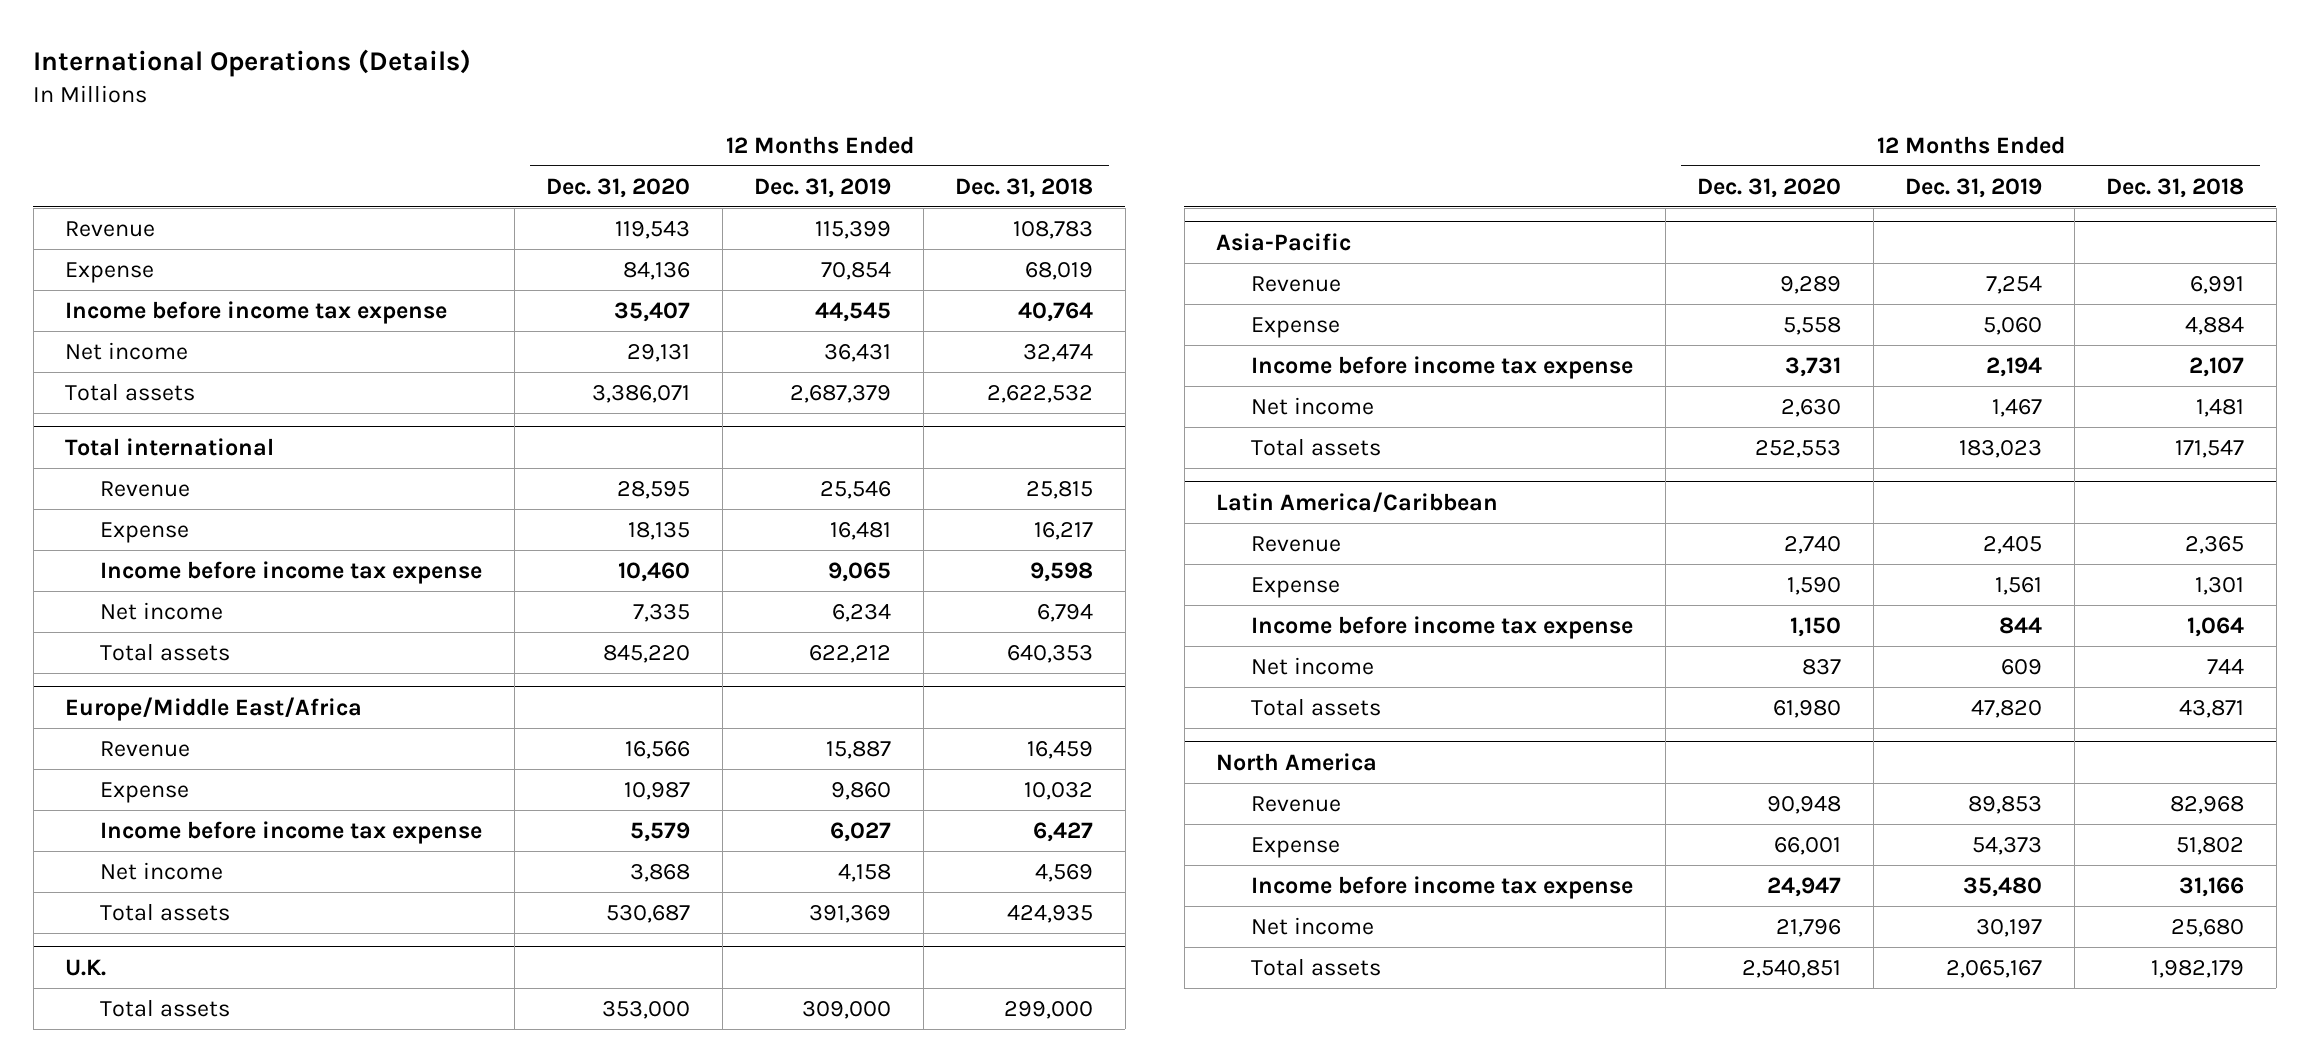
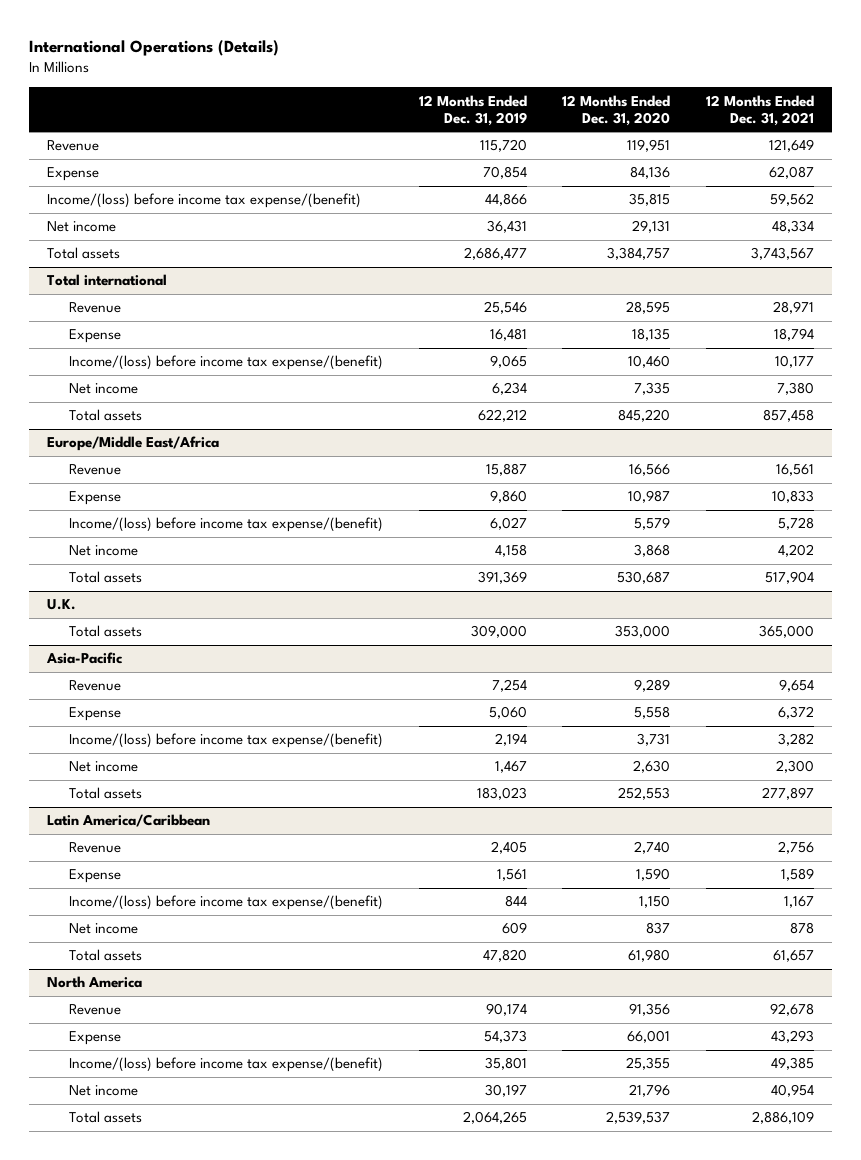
- | 12 Months Ended Dec. 31, 2020 | 12 Months Ended Dec. 31, 2019 | 12 Months Ended Dec. 31, 2018
+ | 12 Months Ended Dec. 31, 2019 | 12 Months Ended Dec. 31, 2020 | 12 Months Ended Dec. 31, 2021
- Revenue | 119,543 | 115,399 | 108,783
+ Revenue | 115,720 | 119,951 | 121,649
- Income before income tax expense | 35,407 | 44,545 | 40,764
+ Income/(loss) before income tax expense/(benefit) | 44,866 | 35,815 | 59,562
- Total assets | 3,386,071 | 2,687,379 | 2,622,532
+ Total assets | 2,686,477 | 3,384,757 | 3,743,567
@ Total international
- Income before income tax expense | 10,460 | 9,065 | 9,598
+ Income/(loss) before income tax expense/(benefit) | 9,065 | 10,460 | 10,177
@ Europe/Middle East/Africa
- Income before income tax expense | 5,579 | 6,027 | 6,427
+ Income/(loss) before income tax expense/(benefit) | 6,027 | 5,579 | 5,728
@ Asia-Pacific
- Income before income tax expense | 3,731 | 2,194 | 2,107
+ Income/(loss) before income tax expense/(benefit) | 2,194 | 3,731 | 3,282
@ Latin America/Caribbean
- Income before income tax expense | 1,150 | 844 | 1,064
+ Income/(loss) before income tax expense/(benefit) | 844 | 1,150 | 1,167
@ North America
- Revenue | 90,948 | 89,853 | 82,968
+ Revenue | 90,174 | 91,356 | 92,678
- Income before income tax expense | 24,947 | 35,480 | 31,166
+ Income/(loss) before income tax expense/(benefit) | 35,801 | 25,355 | 49,385
- Total assets | 2,540,851 | 2,065,167 | 1,982,179
+ Total assets | 2,064,265 | 2,539,537 | 2,886,109

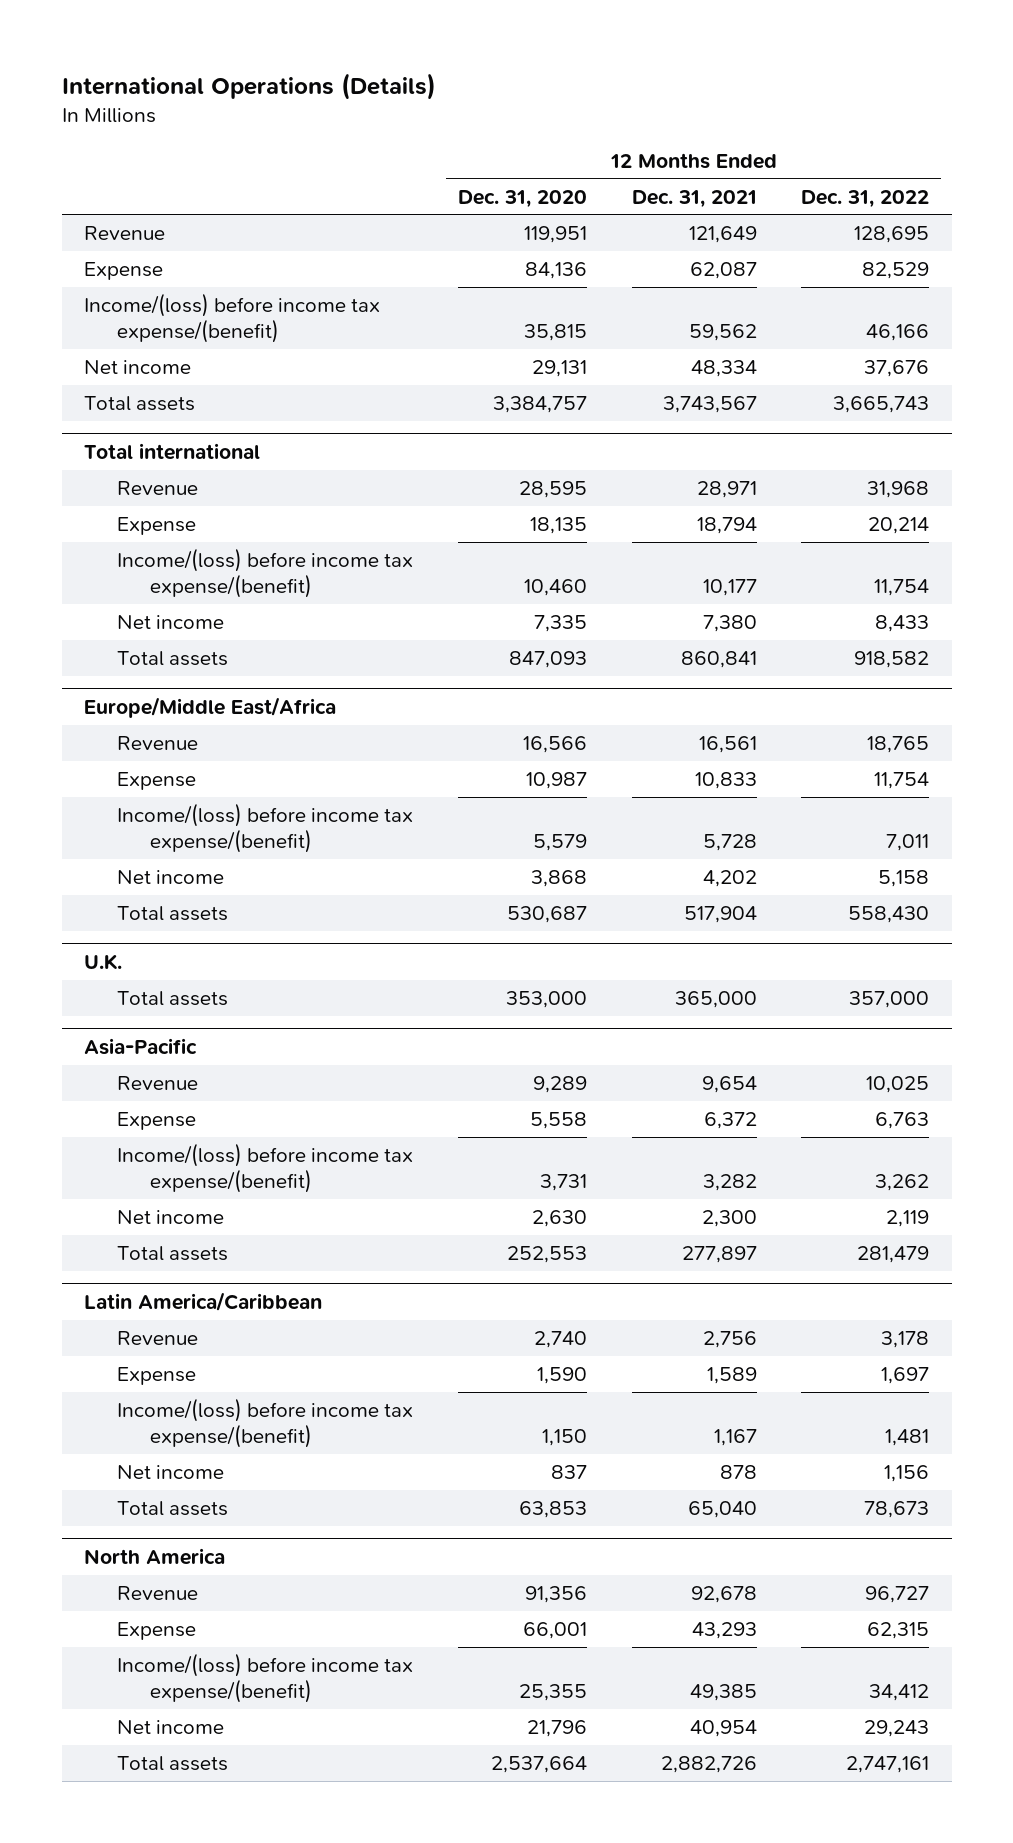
- | 12 Months Ended Dec. 31, 2019 | 12 Months Ended Dec. 31, 2020 | 12 Months Ended Dec. 31, 2021
+ | 12 Months Ended Dec. 31, 2020 | 12 Months Ended Dec. 31, 2021 | 12 Months Ended Dec. 31, 2022
@ Total international
- Total assets | 622,212 | 845,220 | 857,458
+ Total assets | 847,093 | 860,841 | 918,582
@ Latin America/Caribbean
- Total assets | 47,820 | 61,980 | 61,657
+ Total assets | 63,853 | 65,040 | 78,673
@ North America
- Total assets | 2,064,265 | 2,539,537 | 2,886,109
+ Total assets | 2,537,664 | 2,882,726 | 2,747,161

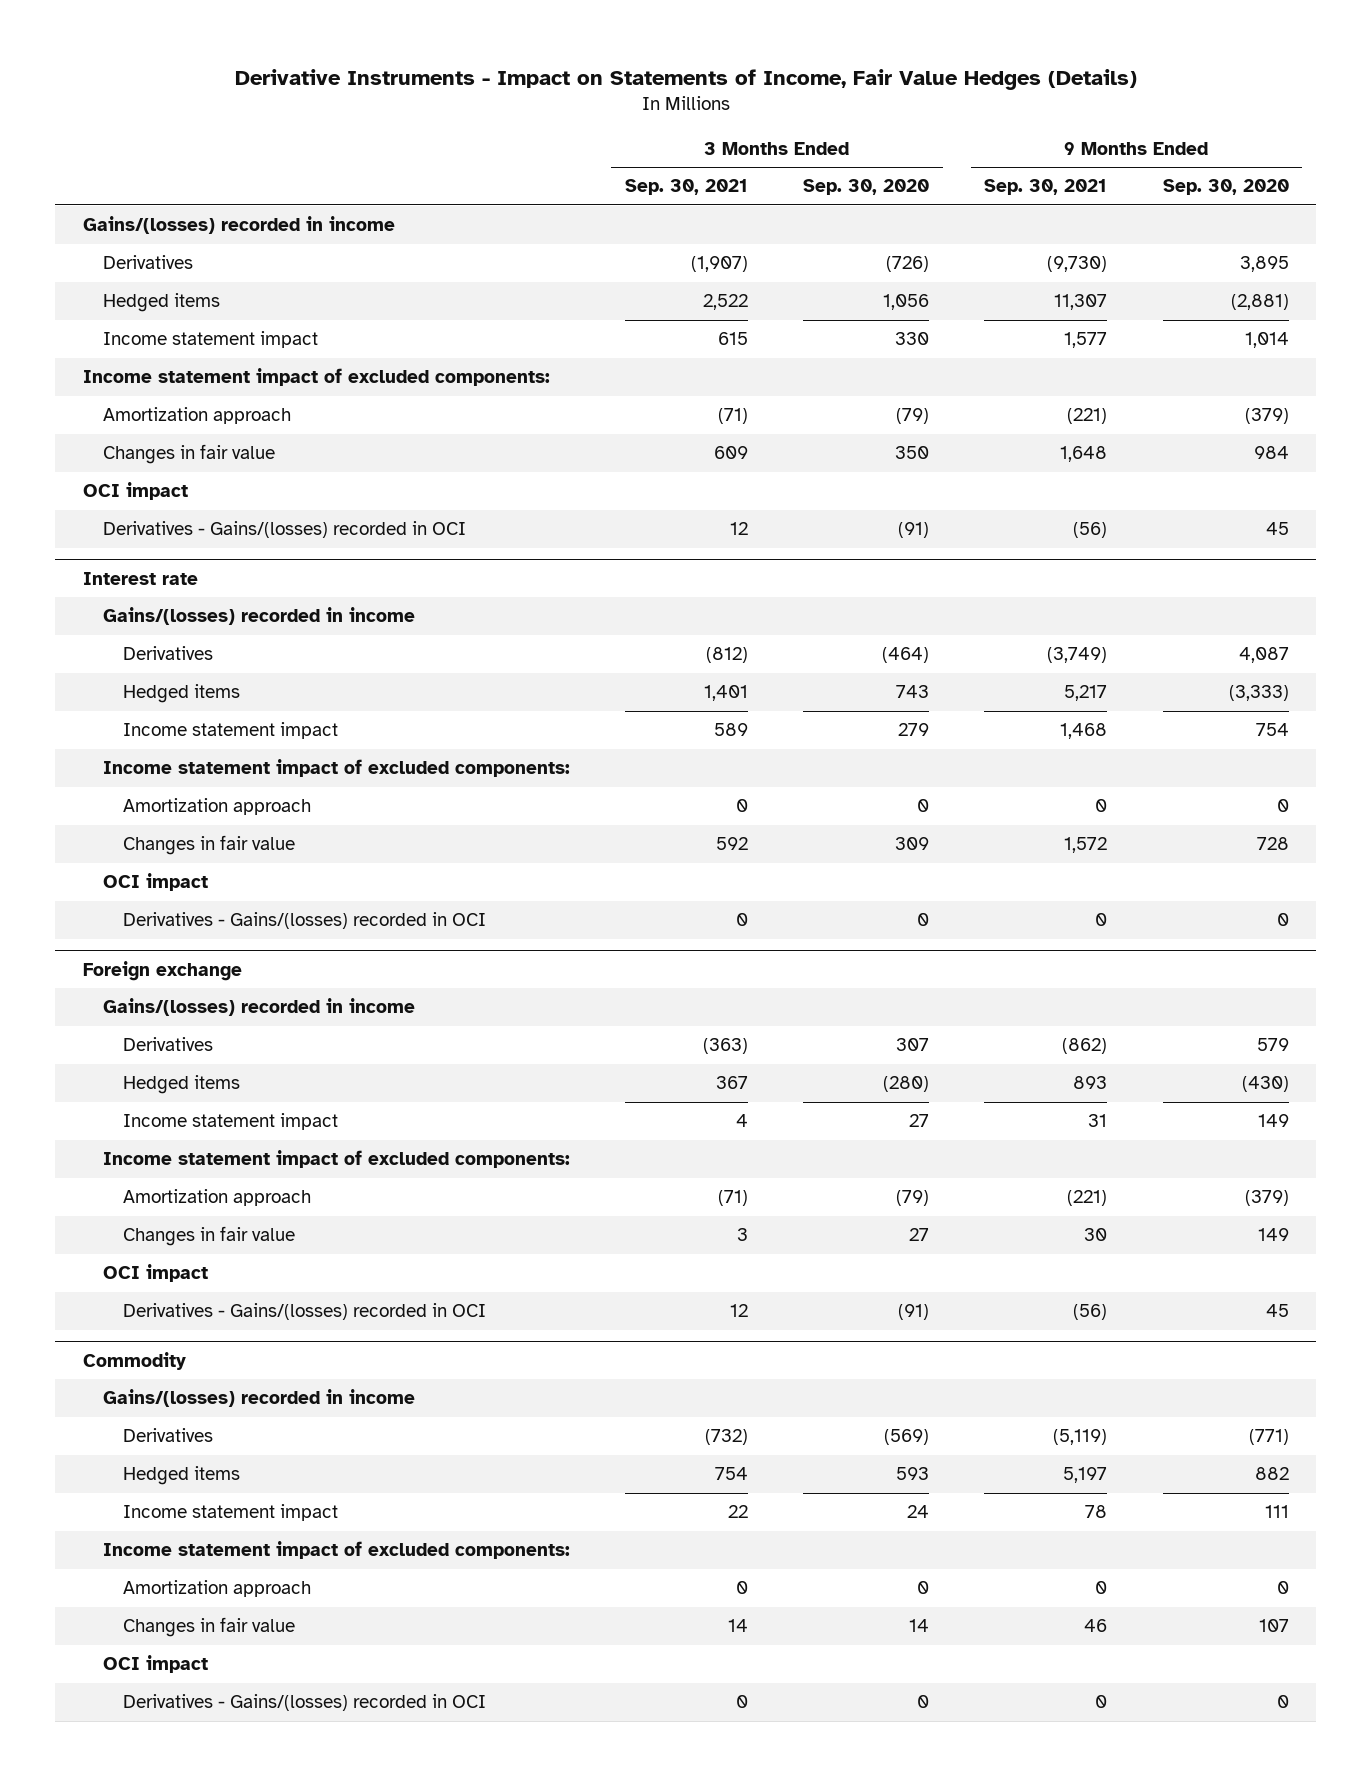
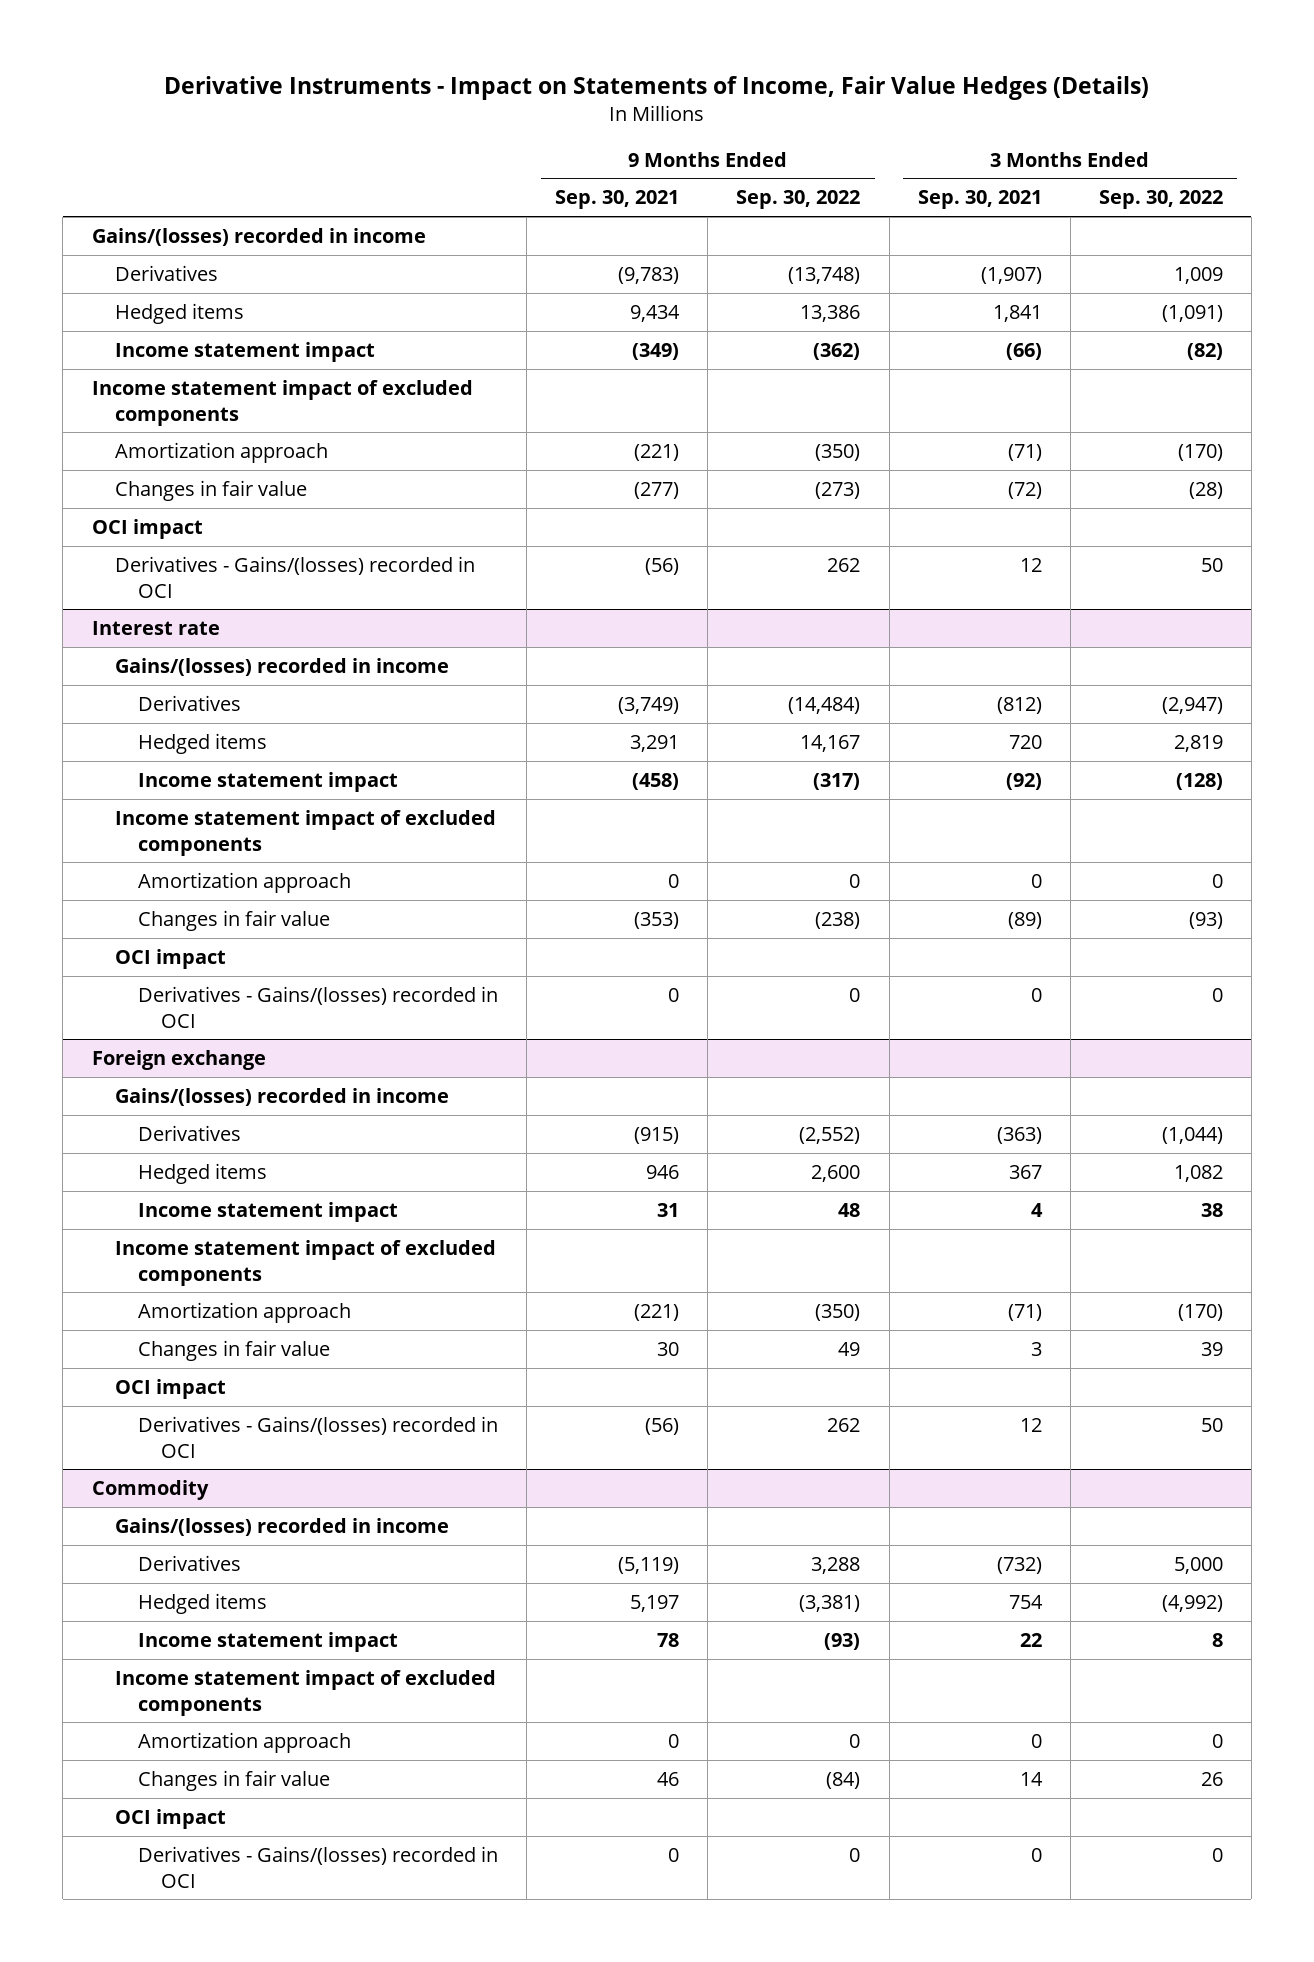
- | 3 Months Ended Sep. 30, 2021 | 3 Months Ended Sep. 30, 2020 | 9 Months Ended Sep. 30, 2021 | 9 Months Ended Sep. 30, 2020
+ | 9 Months Ended Sep. 30, 2021 | 9 Months Ended Sep. 30, 2022 | 3 Months Ended Sep. 30, 2021 | 3 Months Ended Sep. 30, 2022
- Derivatives | (1,907) | (726) | (9,730) | 3,895
- Hedged items | 2,522 | 1,056 | 11,307 | (2,881)
- Income statement impact | 615 | 330 | 1,577 | 1,014
- Income statement impact of excluded components:
+ Derivatives | (9,783) | (13,748) | (1,907) | 1,009
+ Hedged items | 9,434 | 13,386 | 1,841 | (1,091)
+ Income statement impact | (349) | (362) | (66) | (82)
+ Income statement impact of excluded components
- Changes in fair value | 609 | 350 | 1,648 | 984
+ Changes in fair value | (277) | (273) | (72) | (28)
@ Interest rate
- Hedged items | 1,401 | 743 | 5,217 | (3,333)
- Income statement impact | 589 | 279 | 1,468 | 754
- Income statement impact of excluded components:
+ Hedged items | 3,291 | 14,167 | 720 | 2,819
+ Income statement impact | (458) | (317) | (92) | (128)
+ Income statement impact of excluded components
- Changes in fair value | 592 | 309 | 1,572 | 728
+ Changes in fair value | (353) | (238) | (89) | (93)
@ Foreign exchange
- Derivatives | (363) | 307 | (862) | 579
- Hedged items | 367 | (280) | 893 | (430)
+ Derivatives | (915) | (2,552) | (363) | (1,044)
+ Hedged items | 946 | 2,600 | 367 | 1,082
- Income statement impact of excluded components:
+ Income statement impact of excluded components
@ Commodity
- Income statement impact of excluded components:
+ Income statement impact of excluded components

